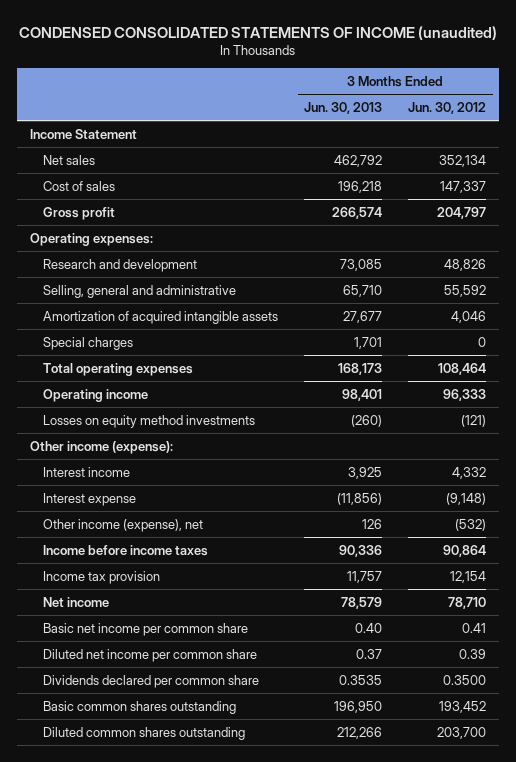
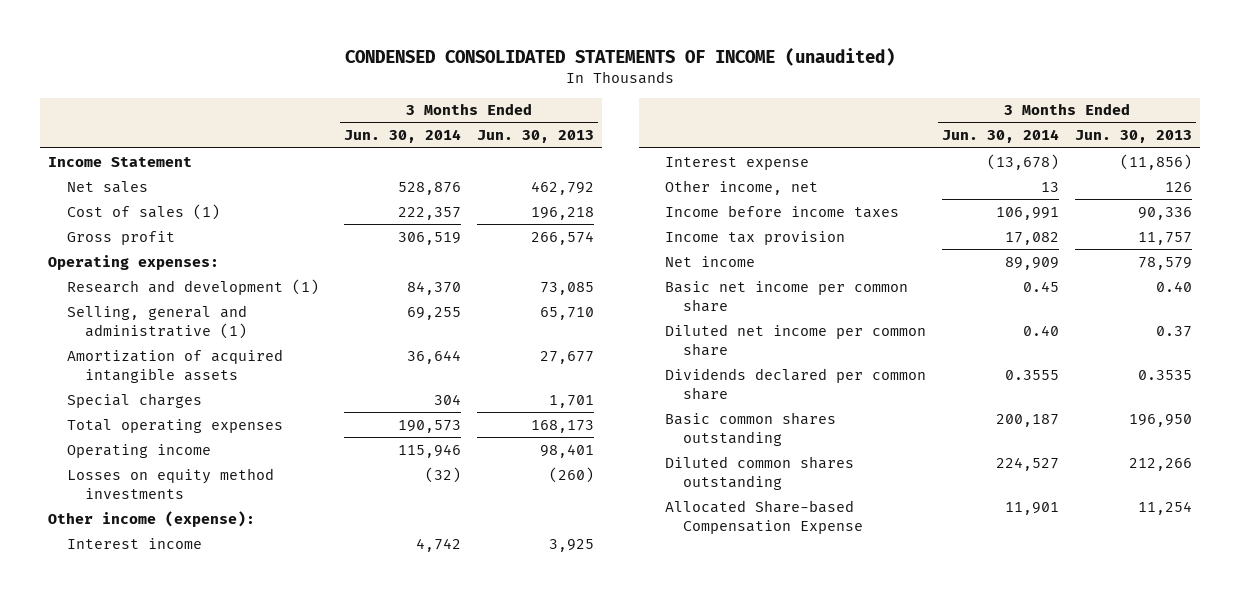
- | 3 Months Ended Jun. 30, 2013 | 3 Months Ended Jun. 30, 2012
+ | 3 Months Ended Jun. 30, 2014 | 3 Months Ended Jun. 30, 2013
- Cost of sales | 196,218 | 147,337
+ Cost of sales (1) | 222,357 | 196,218
- Research and development | 73,085 | 48,826
- Selling, general and administrative | 65,710 | 55,592
+ Research and development (1) | 84,370 | 73,085
+ Selling, general and administrative (1) | 69,255 | 65,710
- Other income (expense), net | 126 | (532)
+ Other income, net | 13 | 126
+ Allocated Share-based Compensation Expense | 11,901 | 11,254

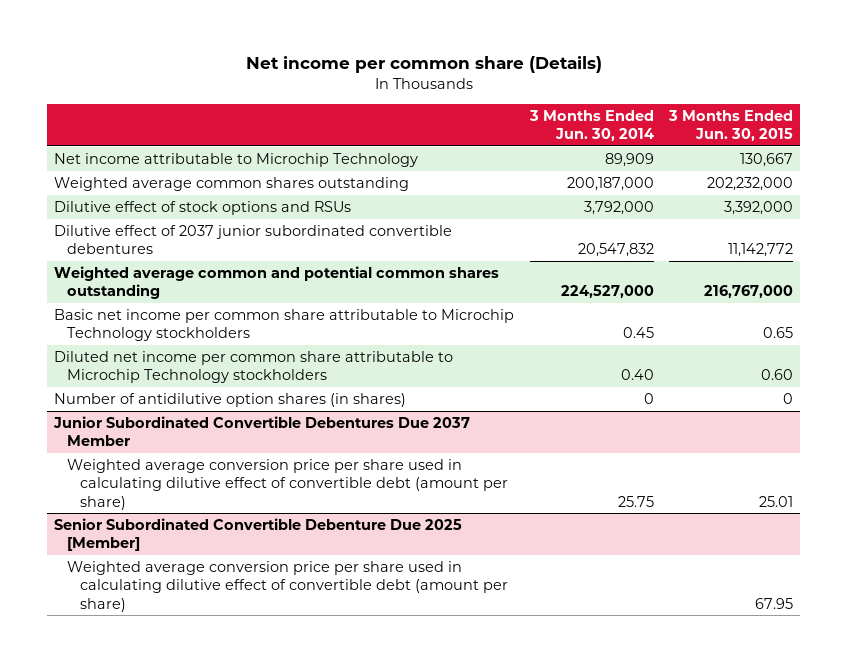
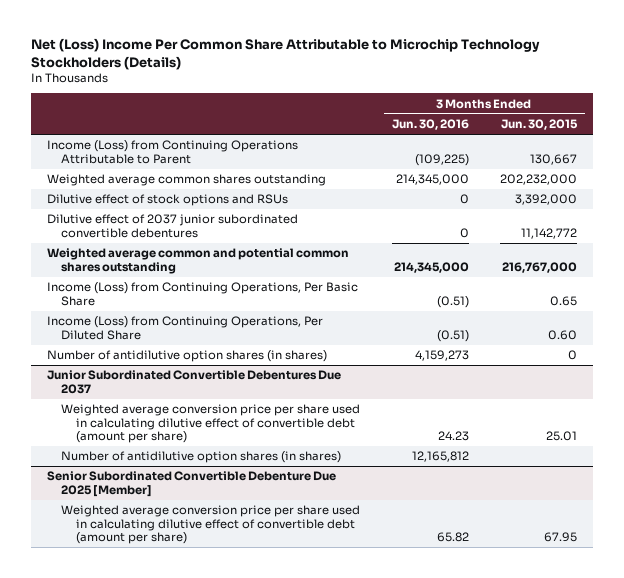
- Net income per common share (Details)
+ Net (Loss) Income Per Common Share Attributable to Microchip Technology Stockholders (Details)
- | 3 Months Ended Jun. 30, 2014 | 3 Months Ended Jun. 30, 2015
+ | 3 Months Ended Jun. 30, 2016 | 3 Months Ended Jun. 30, 2015
- Net income attributable to Microchip Technology | 89,909 | 130,667
+ Income (Loss) from Continuing Operations Attributable to Parent | (109,225) | 130,667
- Basic net income per common share attributable to Microchip Technology stockholders | 0.45 | 0.65
- Diluted net income per common share attributable to Microchip Technology stockholders | 0.40 | 0.60
+ Income (Loss) from Continuing Operations, Per Basic Share | (0.51) | 0.65
+ Income (Loss) from Continuing Operations, Per Diluted Share | (0.51) | 0.60
- Junior Subordinated Convertible Debentures Due 2037 Member
+ Junior Subordinated Convertible Debentures Due 2037
+ Number of antidilutive option shares (in shares) | 12,165,812 |

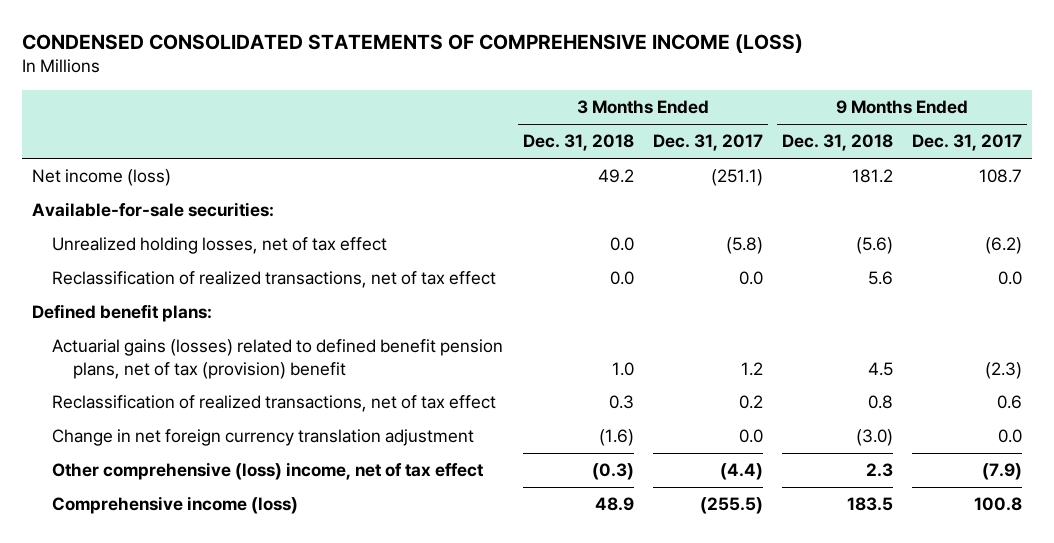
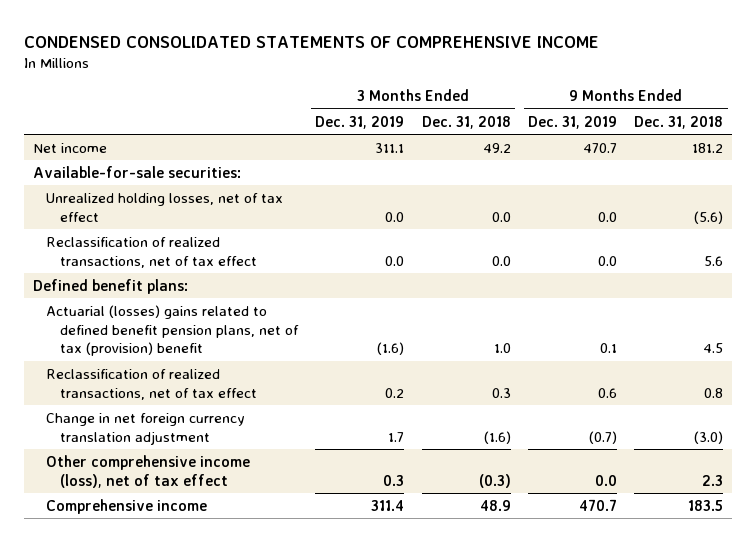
- CONDENSED CONSOLIDATED STATEMENTS OF COMPREHENSIVE INCOME (LOSS)
+ CONDENSED CONSOLIDATED STATEMENTS OF COMPREHENSIVE INCOME
- | 3 Months Ended Dec. 31, 2018 | 3 Months Ended Dec. 31, 2017 | 9 Months Ended Dec. 31, 2018 | 9 Months Ended Dec. 31, 2017
+ | 3 Months Ended Dec. 31, 2019 | 3 Months Ended Dec. 31, 2018 | 9 Months Ended Dec. 31, 2019 | 9 Months Ended Dec. 31, 2018
- Net income (loss) | 49.2 | (251.1) | 181.2 | 108.7
+ Net income | 311.1 | 49.2 | 470.7 | 181.2
- Actuarial gains (losses) related to defined benefit pension plans, net of tax (provision) benefit | 1.0 | 1.2 | 4.5 | (2.3)
+ Actuarial (losses) gains related to defined benefit pension plans, net of tax (provision) benefit | (1.6) | 1.0 | 0.1 | 4.5
- Other comprehensive (loss) income, net of tax effect | (0.3) | (4.4) | 2.3 | (7.9)
- Comprehensive income (loss) | 48.9 | (255.5) | 183.5 | 100.8
+ Other comprehensive income (loss), net of tax effect | 0.3 | (0.3) | 0.0 | 2.3
+ Comprehensive income | 311.4 | 48.9 | 470.7 | 183.5

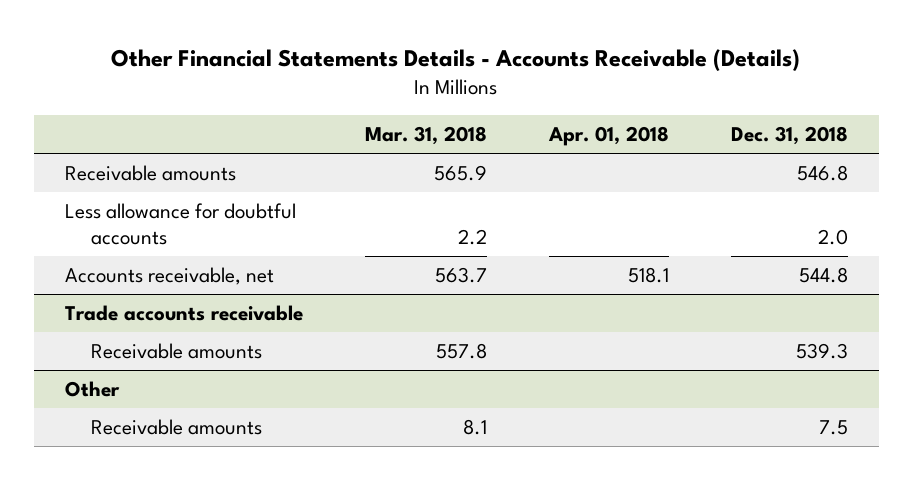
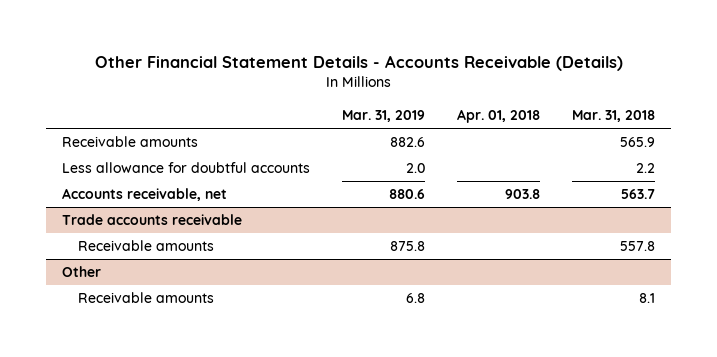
- Other Financial Statements Details - Accounts Receivable (Details)
+ Other Financial Statement Details - Accounts Receivable (Details)
- | Mar. 31, 2018 | Apr. 01, 2018 | Dec. 31, 2018
+ | Mar. 31, 2019 | Apr. 01, 2018 | Mar. 31, 2018
- Accounts receivable, net | 563.7 | 518.1 | 544.8
+ Accounts receivable, net | 880.6 | 903.8 | 563.7

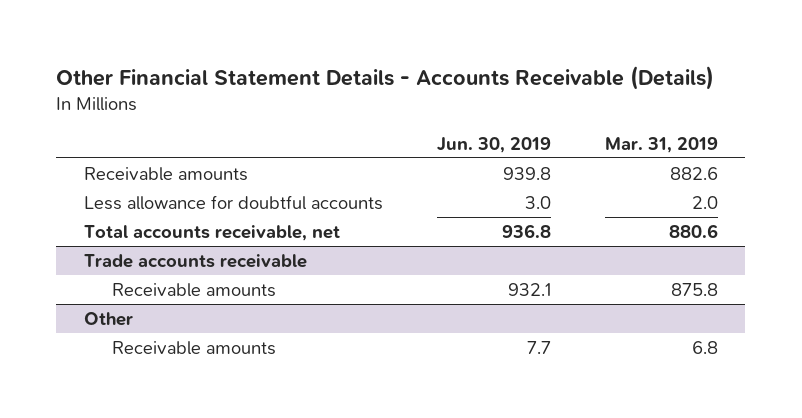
- | Mar. 31, 2019 | Apr. 01, 2018 | Mar. 31, 2018
+ | Jun. 30, 2019 | Mar. 31, 2019
- Accounts receivable, net | 880.6 | 903.8 | 563.7
+ Total accounts receivable, net | 936.8 | 880.6

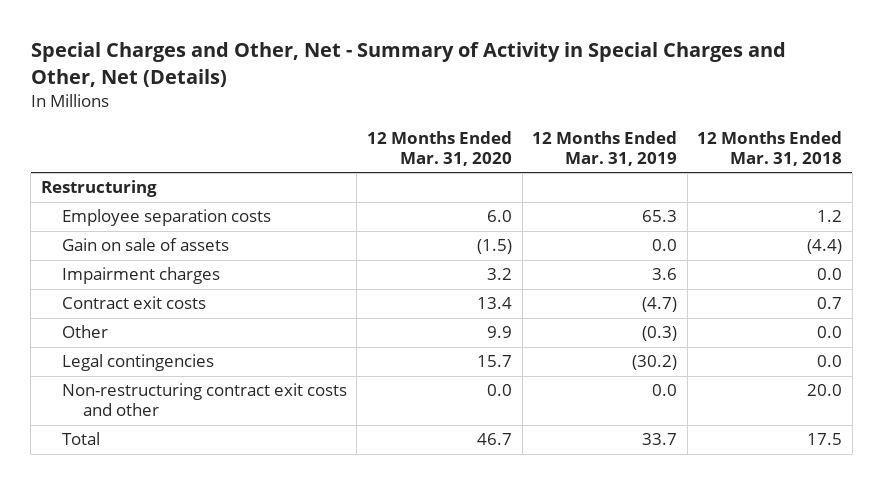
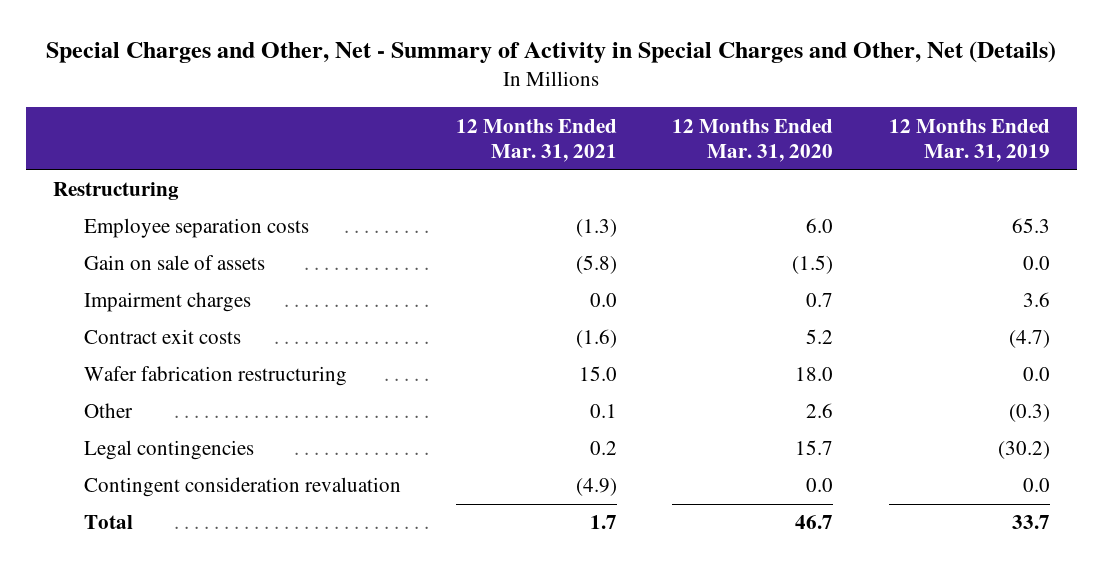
- | 12 Months Ended Mar. 31, 2020 | 12 Months Ended Mar. 31, 2019 | 12 Months Ended Mar. 31, 2018
+ | 12 Months Ended Mar. 31, 2021 | 12 Months Ended Mar. 31, 2020 | 12 Months Ended Mar. 31, 2019
- Impairment charges | 3.2 | 3.6 | 0.0
- Contract exit costs | 13.4 | (4.7) | 0.7
- Other | 9.9 | (0.3) | 0.0
+ Impairment charges | 0.0 | 0.7 | 3.6
+ Contract exit costs | (1.6) | 5.2 | (4.7)
+ Wafer fabrication restructuring | 15.0 | 18.0 | 0.0
+ Other | 0.1 | 2.6 | (0.3)
- Non-restructuring contract exit costs and other | 0.0 | 0.0 | 20.0
+ Contingent consideration revaluation | (4.9) | 0.0 | 0.0

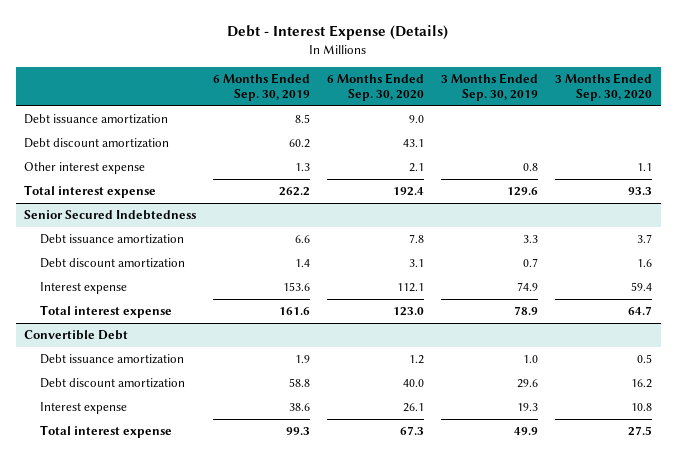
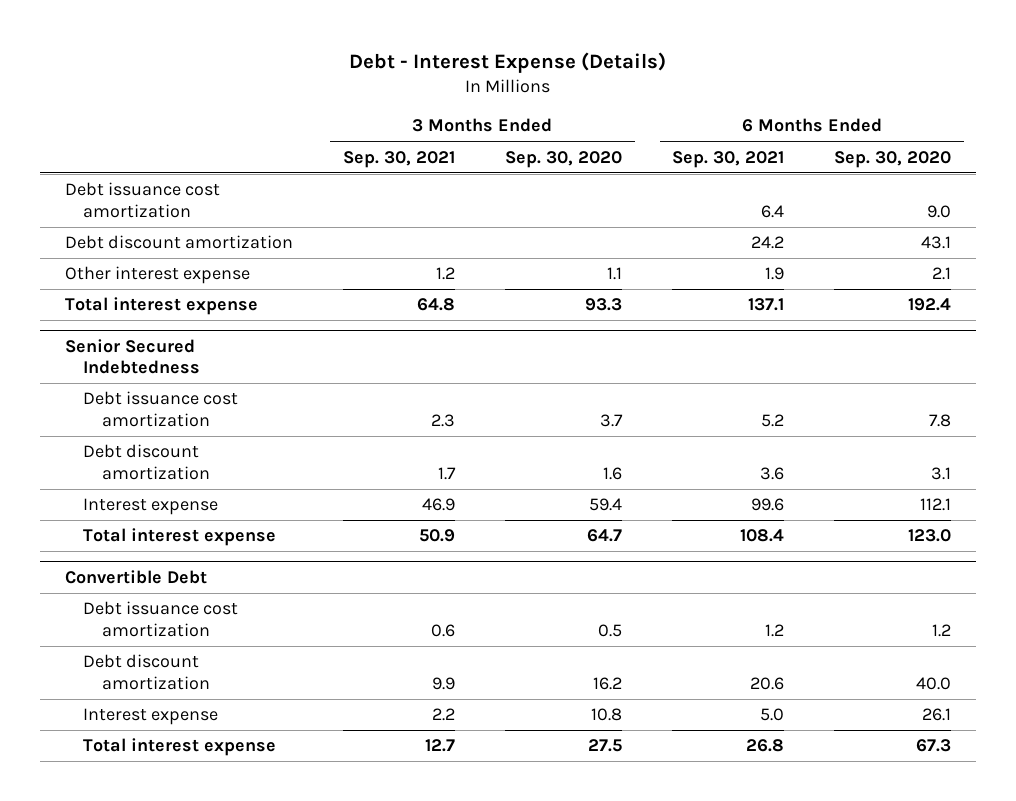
- | 6 Months Ended Sep. 30, 2019 | 6 Months Ended Sep. 30, 2020 | 3 Months Ended Sep. 30, 2019 | 3 Months Ended Sep. 30, 2020
+ | 3 Months Ended Sep. 30, 2021 | 3 Months Ended Sep. 30, 2020 | 6 Months Ended Sep. 30, 2021 | 6 Months Ended Sep. 30, 2020
- Debt issuance amortization | 8.5 | 9.0 | |
+ Debt issuance cost amortization | | | 6.4 | 9.0
@ Senior Secured Indebtedness
- Debt issuance amortization | 6.6 | 7.8 | 3.3 | 3.7
+ Debt issuance cost amortization | 2.3 | 3.7 | 5.2 | 7.8
@ Convertible Debt
- Debt issuance amortization | 1.9 | 1.2 | 1.0 | 0.5
+ Debt issuance cost amortization | 0.6 | 0.5 | 1.2 | 1.2

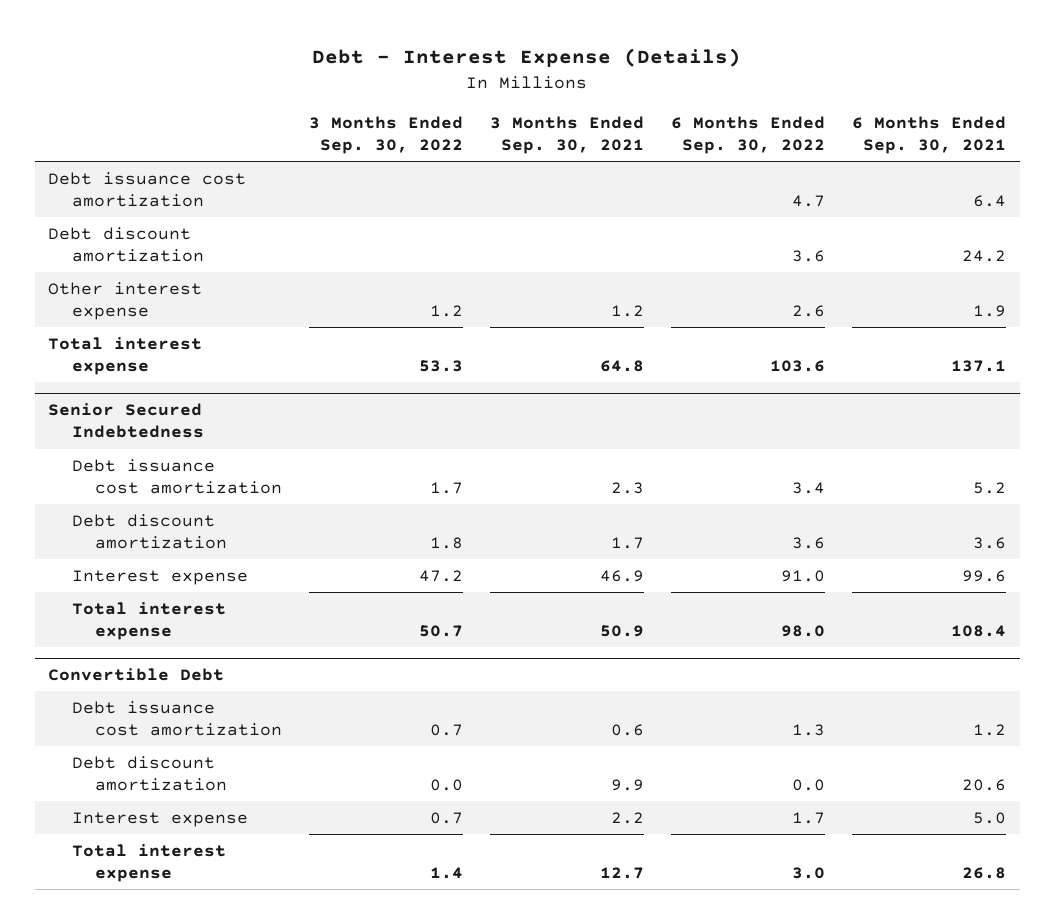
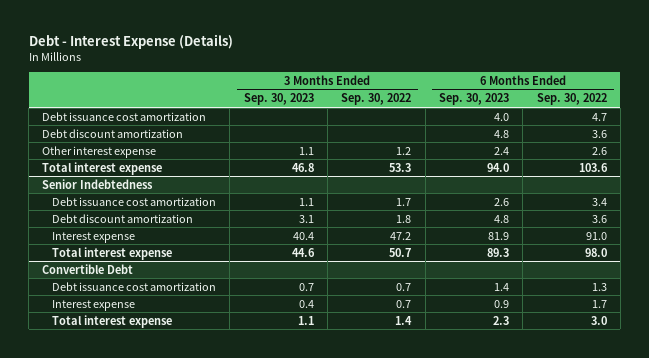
- | 3 Months Ended Sep. 30, 2022 | 3 Months Ended Sep. 30, 2021 | 6 Months Ended Sep. 30, 2022 | 6 Months Ended Sep. 30, 2021
+ | 3 Months Ended Sep. 30, 2023 | 3 Months Ended Sep. 30, 2022 | 6 Months Ended Sep. 30, 2023 | 6 Months Ended Sep. 30, 2022
- Senior Secured Indebtedness
+ Senior Indebtedness
@ Convertible Debt
- Debt discount amortization | 0.0 | 9.9 | 0.0 | 20.6

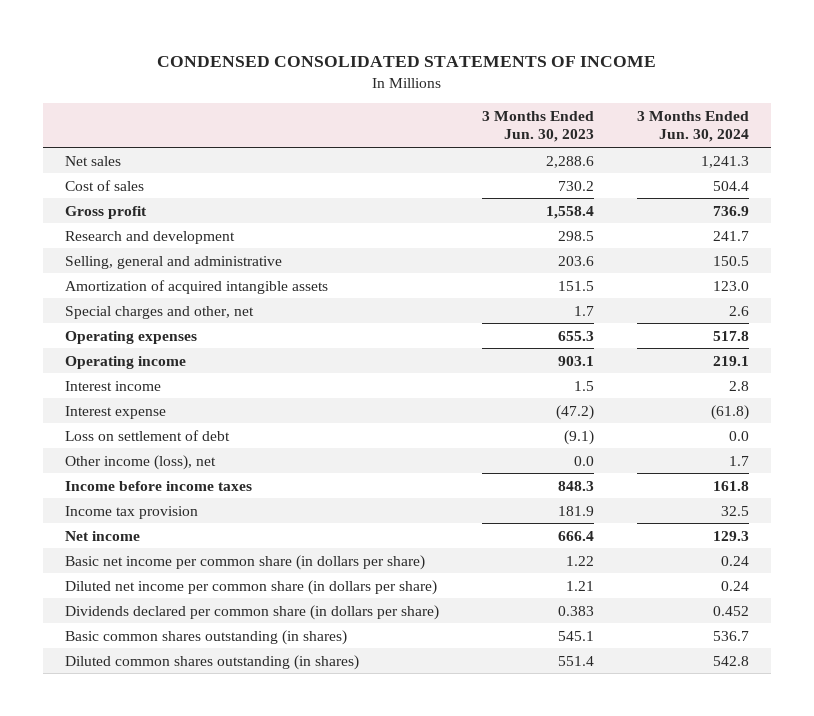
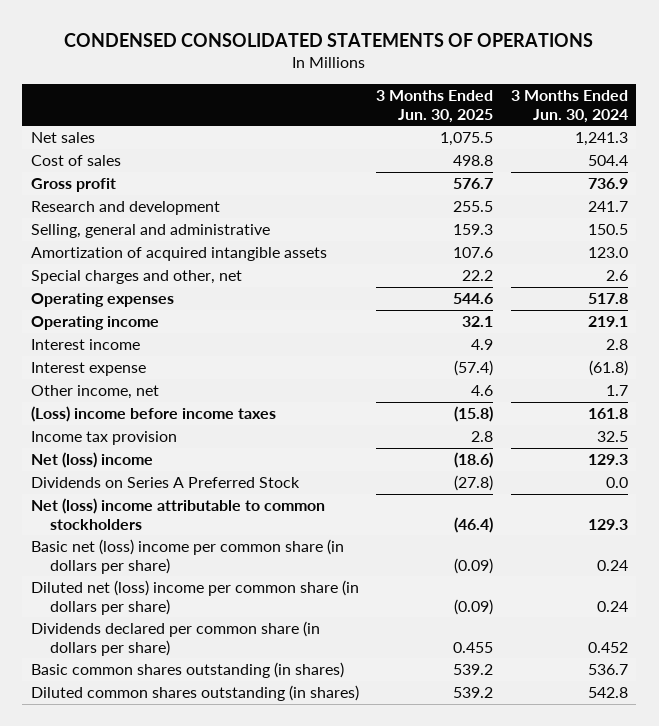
- CONDENSED CONSOLIDATED STATEMENTS OF INCOME
+ CONDENSED CONSOLIDATED STATEMENTS OF OPERATIONS
- | 3 Months Ended Jun. 30, 2023 | 3 Months Ended Jun. 30, 2024
+ | 3 Months Ended Jun. 30, 2025 | 3 Months Ended Jun. 30, 2024
- Loss on settlement of debt | (9.1) | 0.0
- Other income (loss), net | 0.0 | 1.7
- Income before income taxes | 848.3 | 161.8
+ Other income, net | 4.6 | 1.7
+ (Loss) income before income taxes | (15.8) | 161.8
- Net income | 666.4 | 129.3
- Basic net income per common share (in dollars per share) | 1.22 | 0.24
- Diluted net income per common share (in dollars per share) | 1.21 | 0.24
+ Net (loss) income | (18.6) | 129.3
+ Dividends on Series A Preferred Stock | (27.8) | 0.0
+ Net (loss) income attributable to common stockholders | (46.4) | 129.3
+ Basic net (loss) income per common share (in dollars per share) | (0.09) | 0.24
+ Diluted net (loss) income per common share (in dollars per share) | (0.09) | 0.24

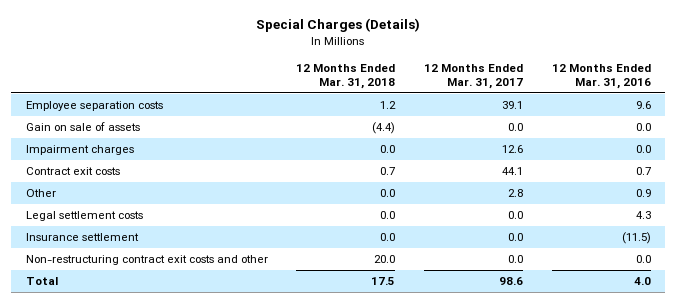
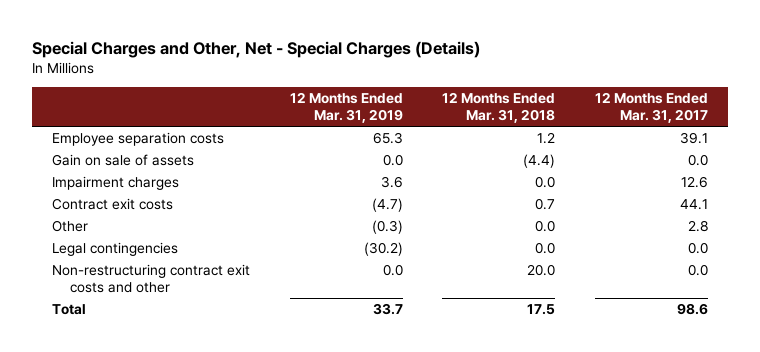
- Special Charges (Details)
+ Special Charges and Other, Net - Special Charges (Details)
- | 12 Months Ended Mar. 31, 2018 | 12 Months Ended Mar. 31, 2017 | 12 Months Ended Mar. 31, 2016
+ | 12 Months Ended Mar. 31, 2019 | 12 Months Ended Mar. 31, 2018 | 12 Months Ended Mar. 31, 2017
- Legal settlement costs | 0.0 | 0.0 | 4.3
- Insurance settlement | 0.0 | 0.0 | (11.5)
+ Legal contingencies | (30.2) | 0.0 | 0.0

